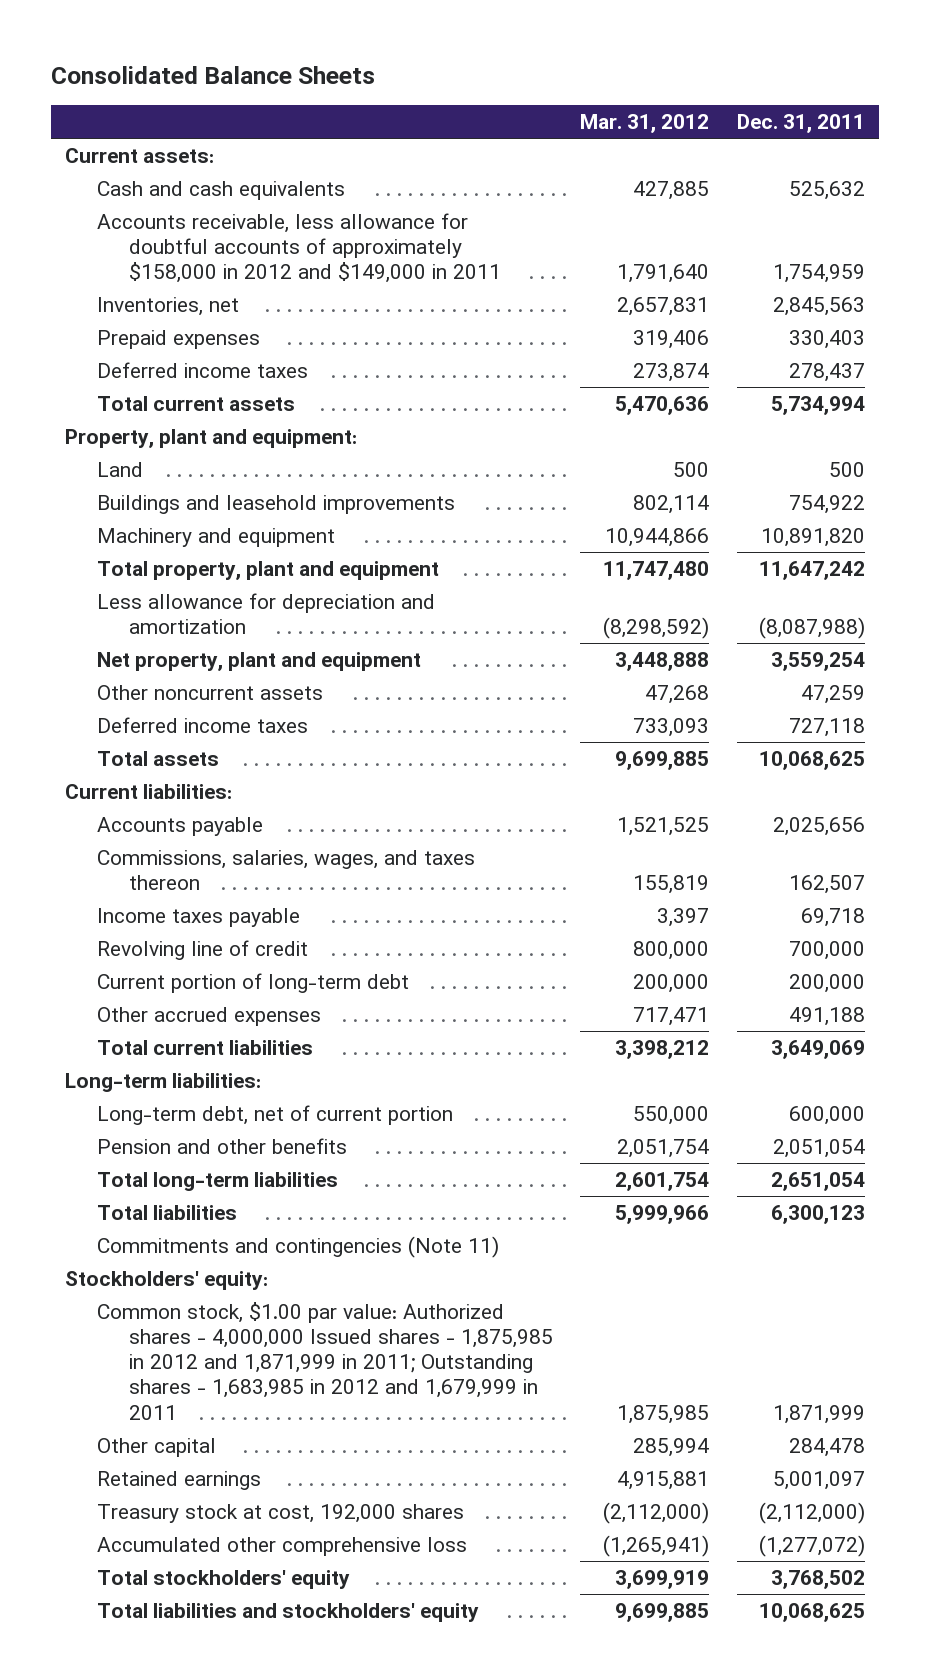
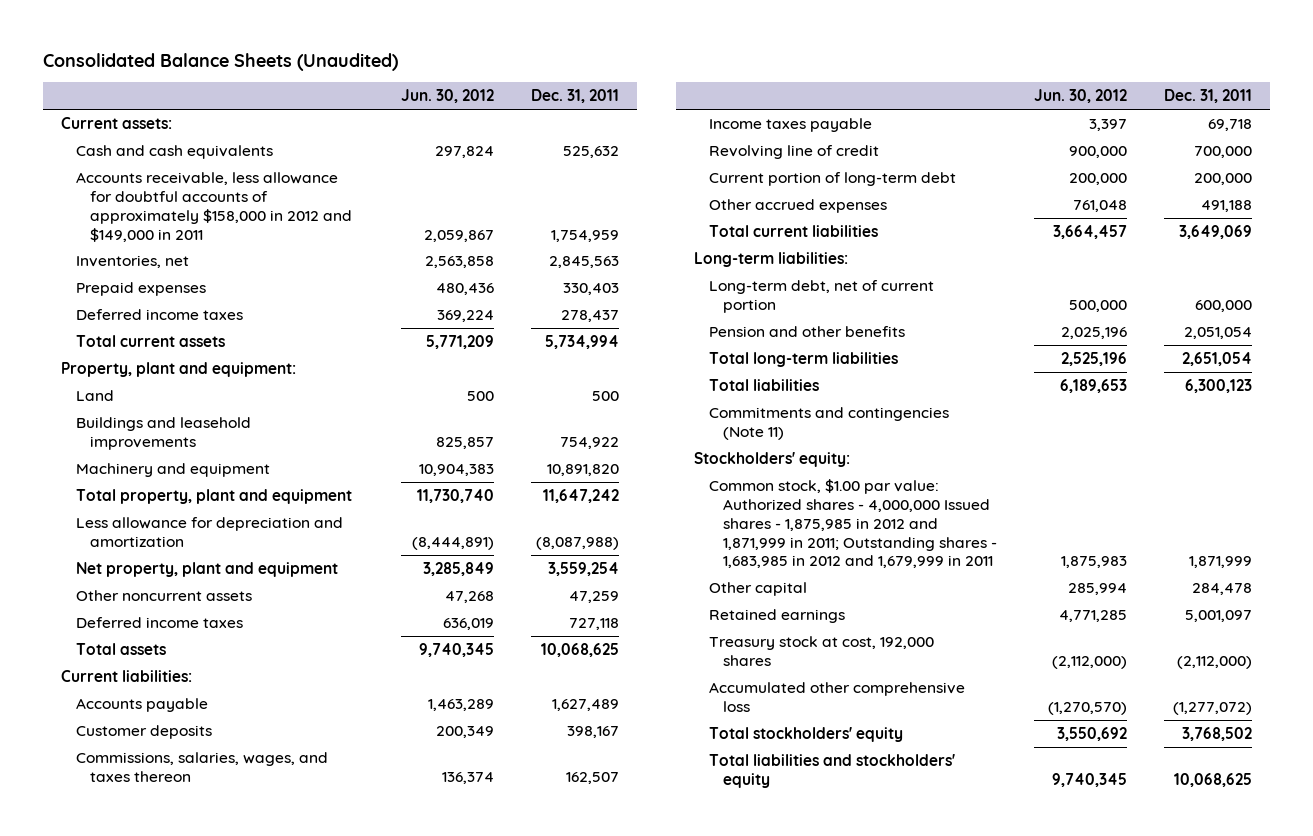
- Consolidated Balance Sheets
+ Consolidated Balance Sheets (Unaudited)
- | Mar. 31, 2012 | Dec. 31, 2011
+ | Jun. 30, 2012 | Dec. 31, 2011
- Accounts payable | 1,521,525 | 2,025,656
+ Accounts payable | 1,463,289 | 1,627,489
+ Customer deposits | 200,349 | 398,167

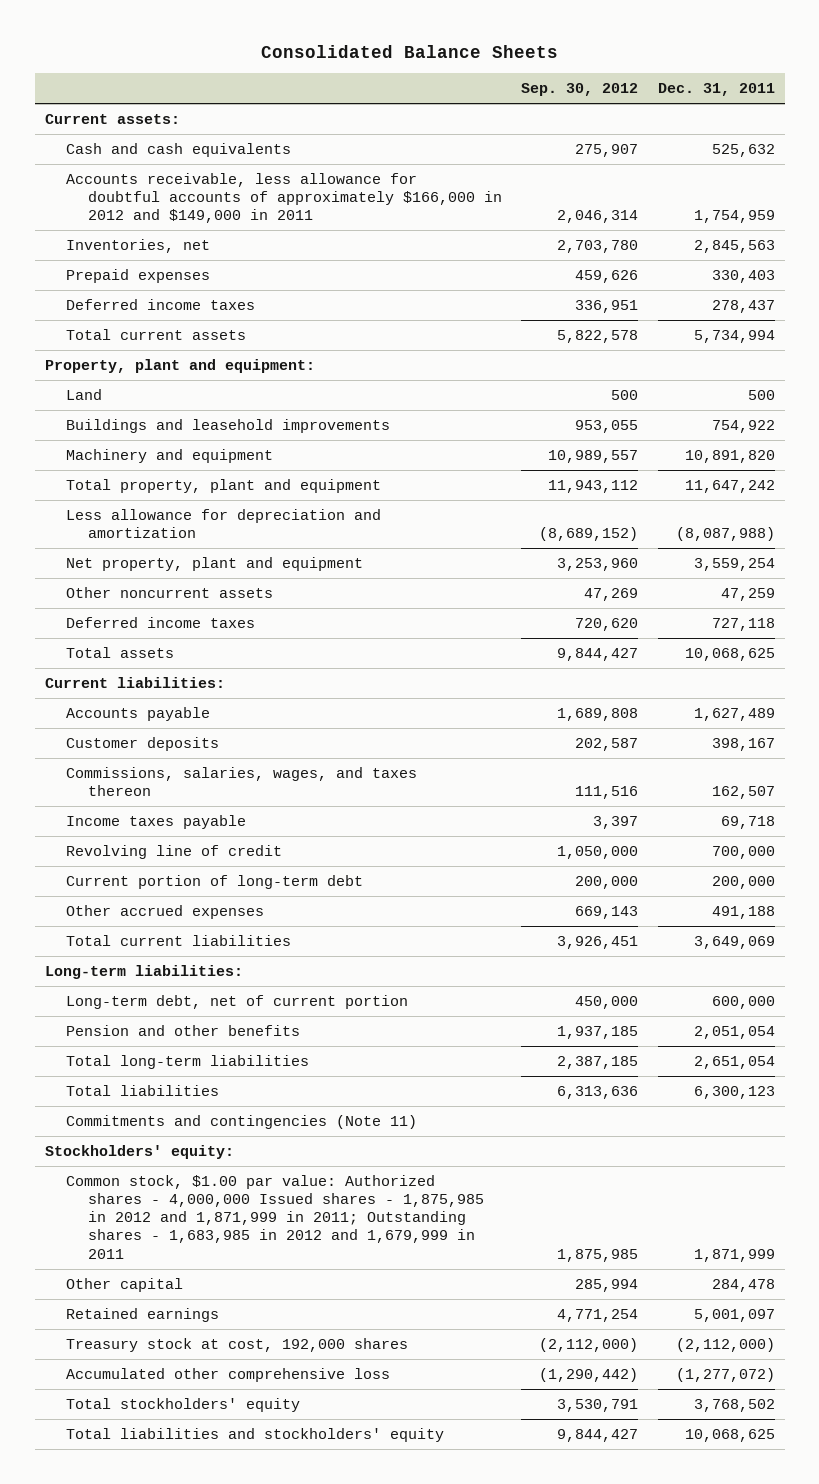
- Consolidated Balance Sheets (Unaudited)
+ Consolidated Balance Sheets
- | Jun. 30, 2012 | Dec. 31, 2011
+ | Sep. 30, 2012 | Dec. 31, 2011
- Accounts receivable, less allowance for doubtful accounts of approximately $158,000 in 2012 and $149,000 in 2011 | 2,059,867 | 1,754,959
+ Accounts receivable, less allowance for doubtful accounts of approximately $166,000 in 2012 and $149,000 in 2011 | 2,046,314 | 1,754,959

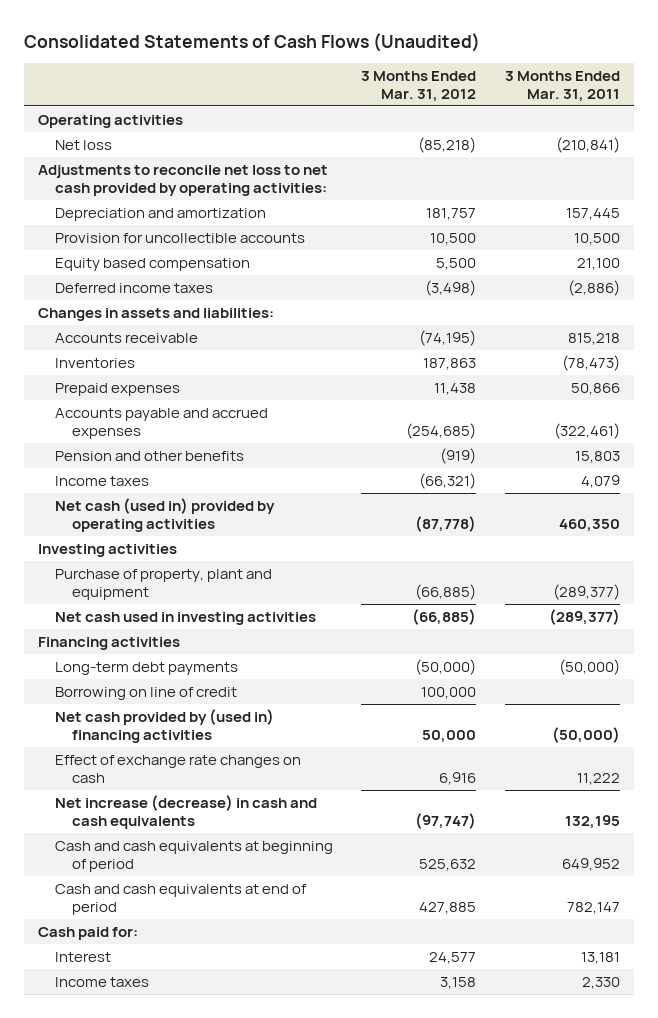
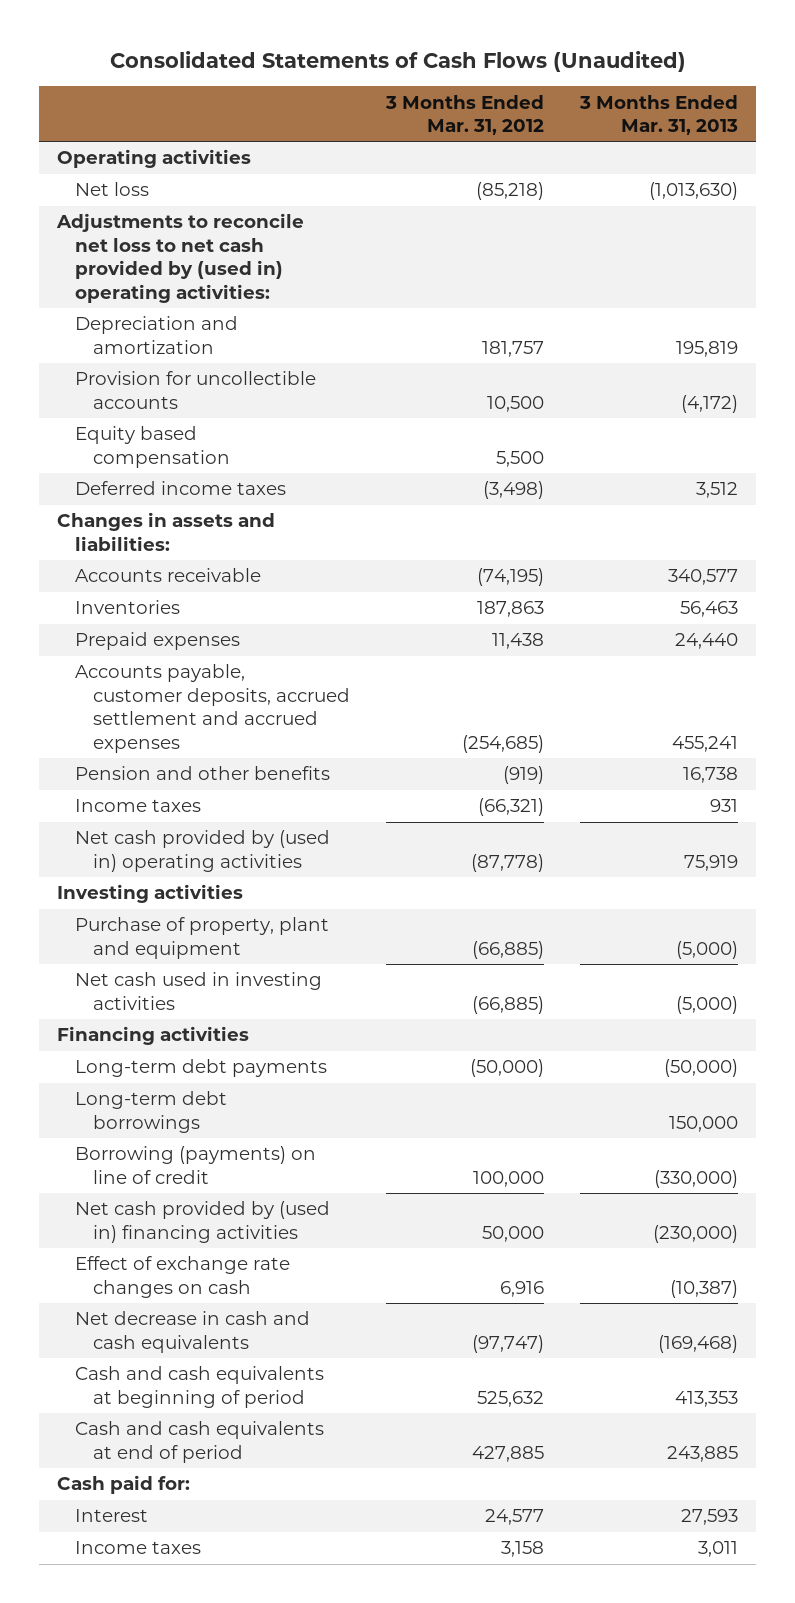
- | 3 Months Ended Mar. 31, 2012 | 3 Months Ended Mar. 31, 2011
+ | 3 Months Ended Mar. 31, 2012 | 3 Months Ended Mar. 31, 2013
- Adjustments to reconcile net loss to net cash provided by operating activities:
+ Adjustments to reconcile net loss to net cash provided by (used in) operating activities:
- Accounts payable and accrued expenses | (254,685) | (322,461)
+ Accounts payable, customer deposits, accrued settlement and accrued expenses | (254,685) | 455,241
- Net cash (used in) provided by operating activities | (87,778) | 460,350
+ Net cash provided by (used in) operating activities | (87,778) | 75,919
- Borrowing on line of credit | 100,000 |
+ Long-term debt borrowings | | 150,000
+ Borrowing (payments) on line of credit | 100,000 | (330,000)
- Net increase (decrease) in cash and cash equivalents | (97,747) | 132,195
+ Net decrease in cash and cash equivalents | (97,747) | (169,468)

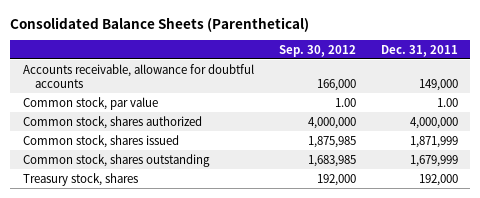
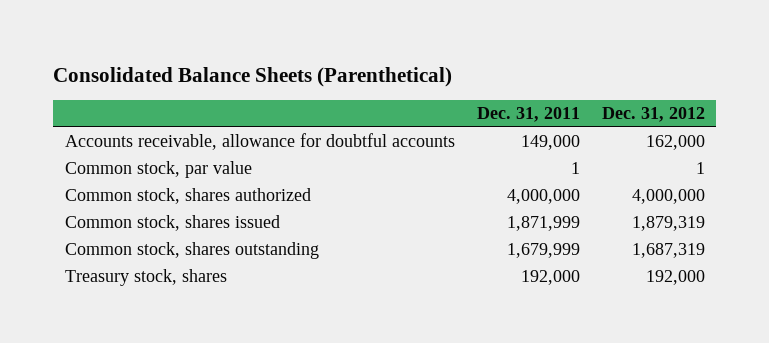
- | Sep. 30, 2012 | Dec. 31, 2011
+ | Dec. 31, 2011 | Dec. 31, 2012
- Common stock, par value | 1.00 | 1.00
+ Common stock, par value | 1 | 1

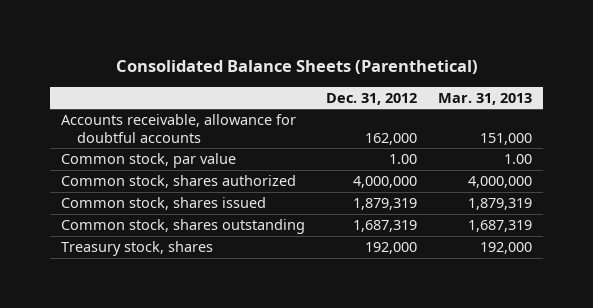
- | Dec. 31, 2011 | Dec. 31, 2012
+ | Dec. 31, 2012 | Mar. 31, 2013
- Common stock, par value | 1 | 1
+ Common stock, par value | 1.00 | 1.00

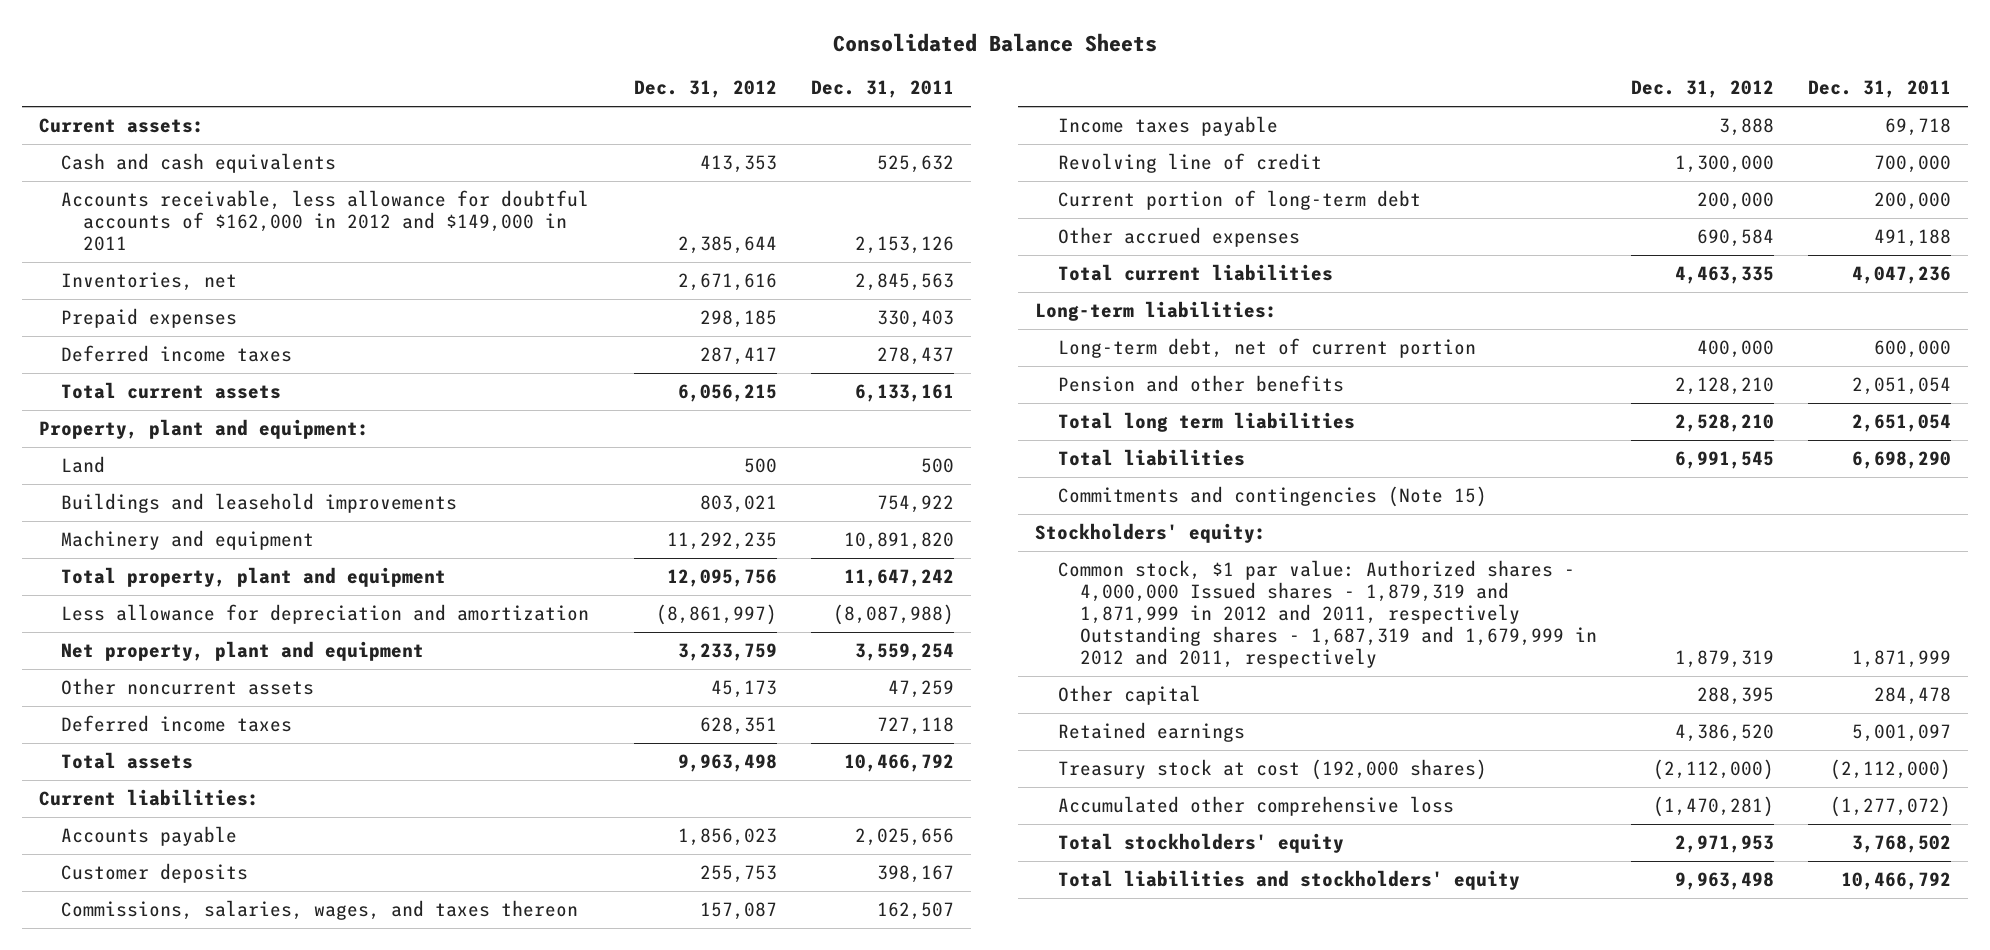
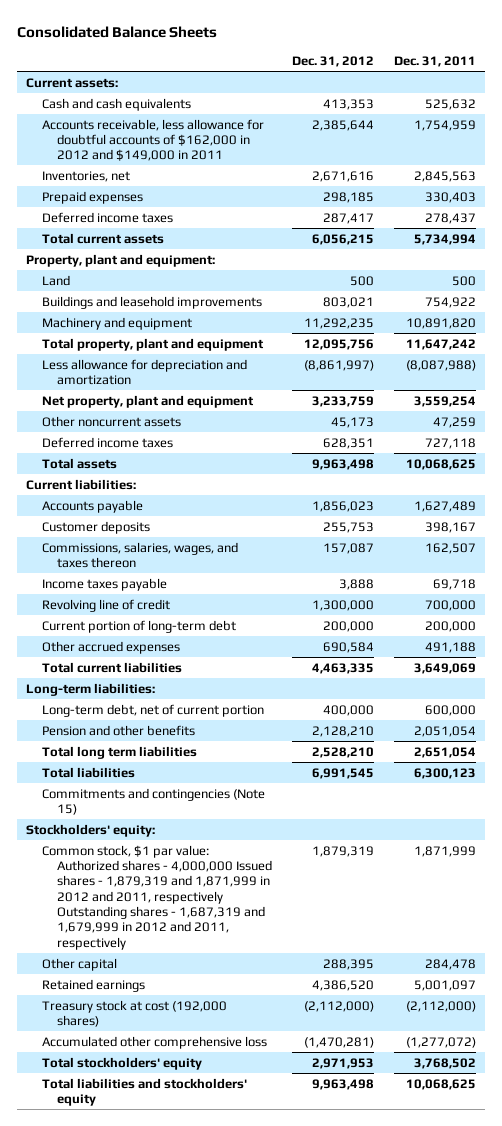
- Accounts receivable, less allowance for doubtful accounts of $162,000 in 2012 and $149,000 in 2011 | 2,385,644 | 2,153,126
+ Accounts receivable, less allowance for doubtful accounts of $162,000 in 2012 and $149,000 in 2011 | 2,385,644 | 1,754,959
- Total current assets | 6,056,215 | 6,133,161
+ Total current assets | 6,056,215 | 5,734,994
- Total assets | 9,963,498 | 10,466,792
+ Total assets | 9,963,498 | 10,068,625
- Accounts payable | 1,856,023 | 2,025,656
+ Accounts payable | 1,856,023 | 1,627,489
- Total current liabilities | 4,463,335 | 4,047,236
+ Total current liabilities | 4,463,335 | 3,649,069
- Total liabilities | 6,991,545 | 6,698,290
+ Total liabilities | 6,991,545 | 6,300,123
- Total liabilities and stockholders' equity | 9,963,498 | 10,466,792
+ Total liabilities and stockholders' equity | 9,963,498 | 10,068,625

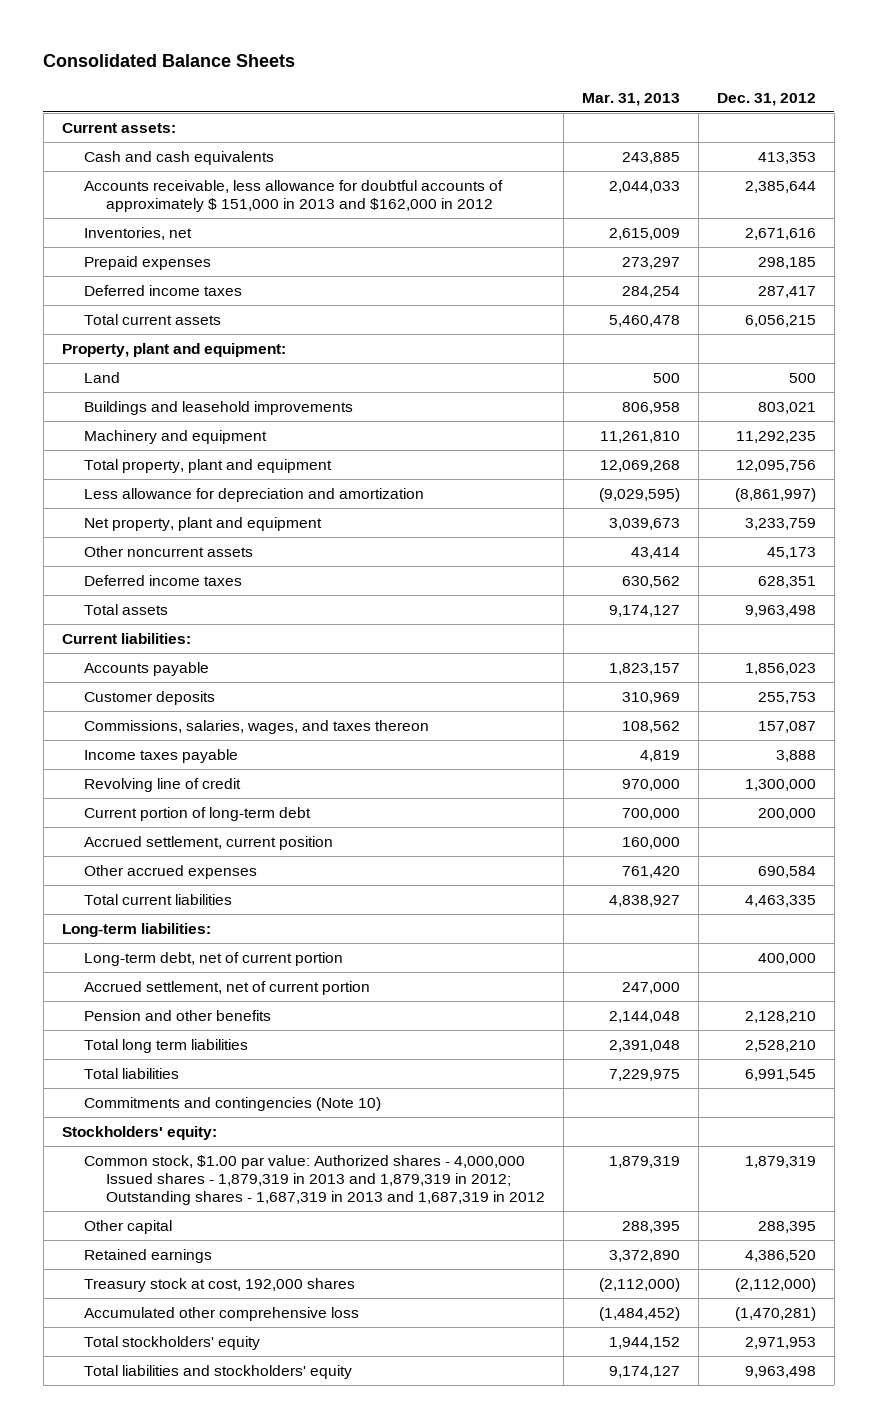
- | Dec. 31, 2012 | Dec. 31, 2011
+ | Mar. 31, 2013 | Dec. 31, 2012
- Accounts receivable, less allowance for doubtful accounts of $162,000 in 2012 and $149,000 in 2011 | 2,385,644 | 1,754,959
+ Accounts receivable, less allowance for doubtful accounts of approximately $ 151,000 in 2013 and $162,000 in 2012 | 2,044,033 | 2,385,644
+ Accrued settlement, current position | 160,000 |
+ Accrued settlement, net of current portion | 247,000 |
- Commitments and contingencies (Note 15)
+ Commitments and contingencies (Note 10)
- Common stock, $1 par value: Authorized shares - 4,000,000 Issued shares - 1,879,319 and 1,871,999 in 2012 and 2011, respectively Outstanding shares - 1,687,319 and 1,679,999 in 2012 and 2011, respectively | 1,879,319 | 1,871,999
+ Common stock, $1.00 par value: Authorized shares - 4,000,000 Issued shares - 1,879,319 in 2013 and 1,879,319 in 2012; Outstanding shares - 1,687,319 in 2013 and 1,687,319 in 2012 | 1,879,319 | 1,879,319
- Treasury stock at cost (192,000 shares) | (2,112,000) | (2,112,000)
+ Treasury stock at cost, 192,000 shares | (2,112,000) | (2,112,000)

